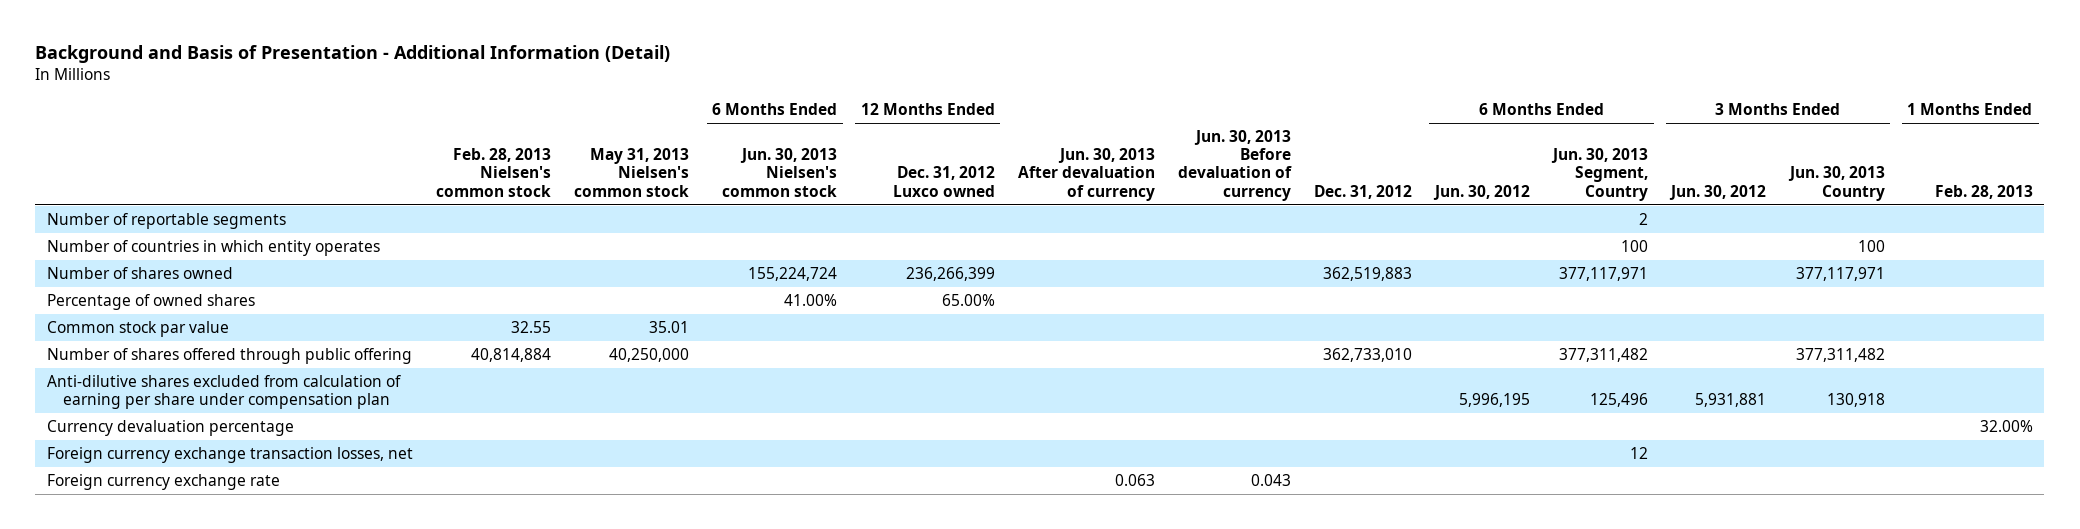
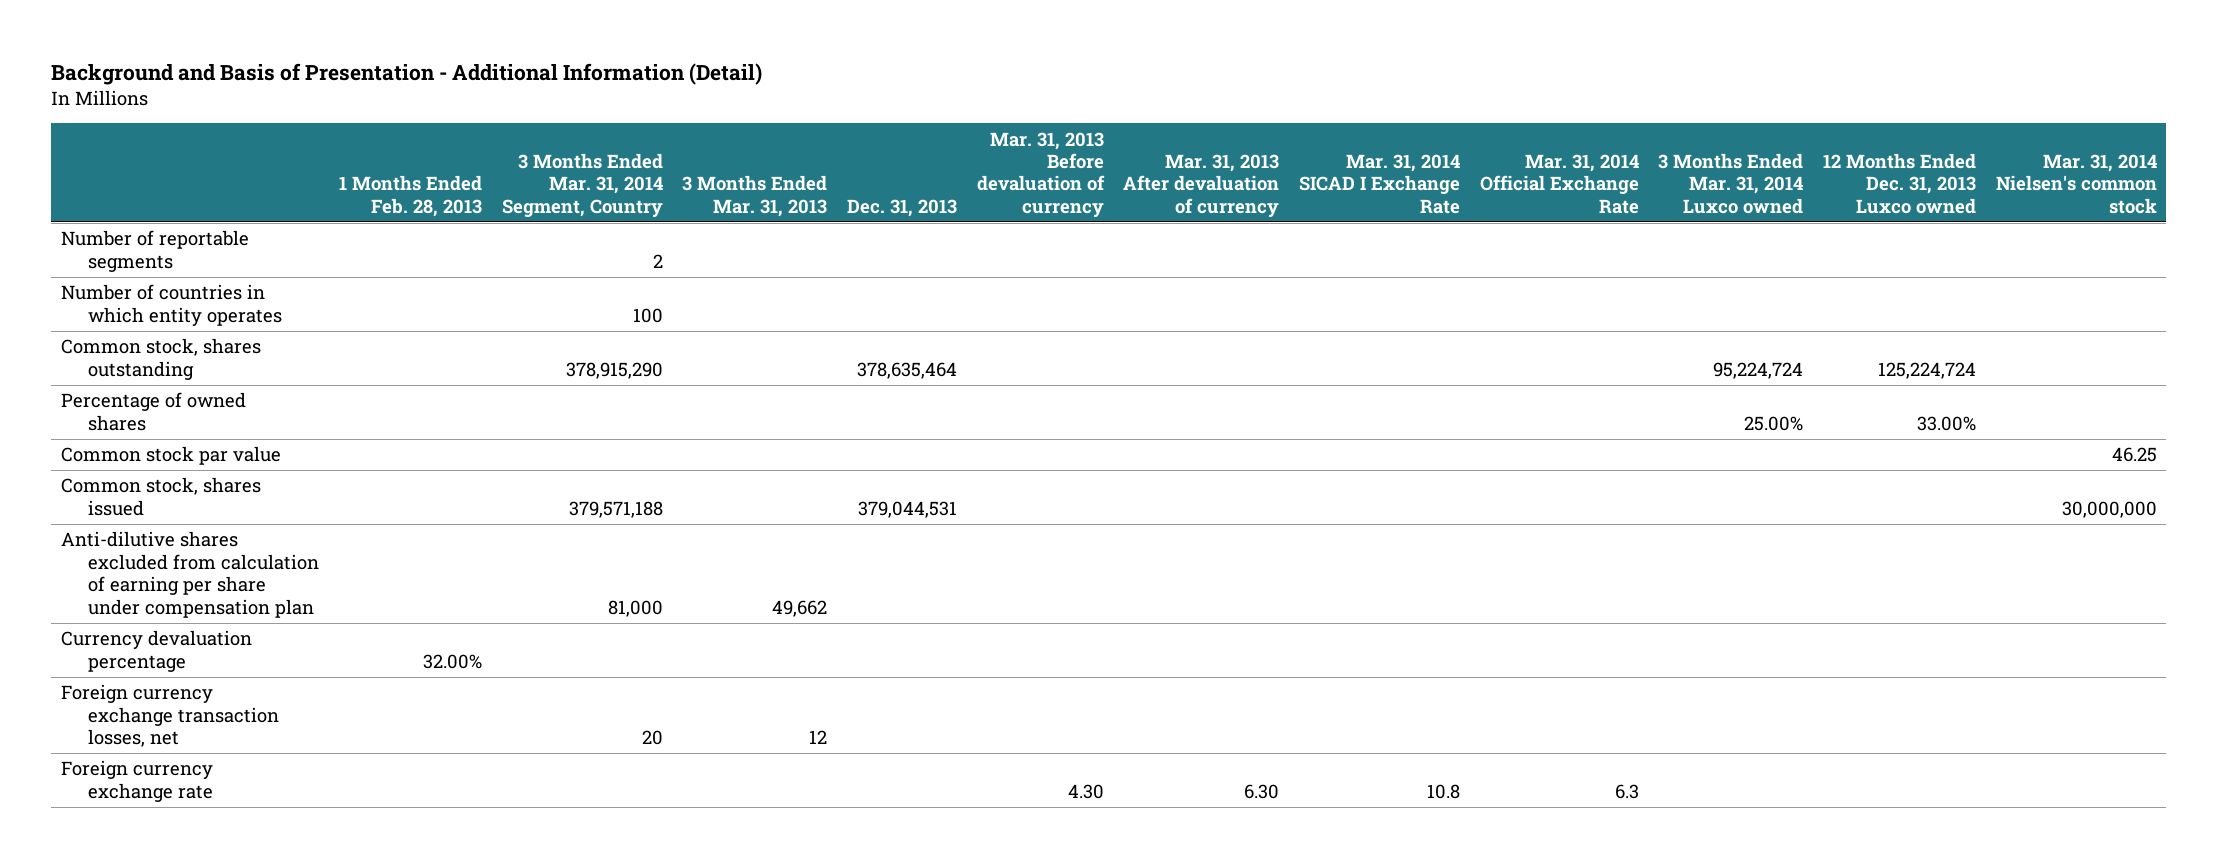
- | Feb. 28, 2013 Nielsen's common stock | May 31, 2013 Nielsen's common stock | 6 Months Ended Jun. 30, 2013 Nielsen's common stock | 12 Months Ended Dec. 31, 2012 Luxco owned | Jun. 30, 2013 After devaluation of currency | Jun. 30, 2013 Before devaluation of currency | Dec. 31, 2012 | 6 Months Ended Jun. 30, 2012 | 6 Months Ended Jun. 30, 2013 Segment, Country | 3 Months Ended Jun. 30, 2012 | 3 Months Ended Jun. 30, 2013 Country | 1 Months Ended Feb. 28, 2013
+ | 1 Months Ended Feb. 28, 2013 | 3 Months Ended Mar. 31, 2014 Segment, Country | 3 Months Ended Mar. 31, 2013 | Dec. 31, 2013 | Mar. 31, 2013 Before devaluation of currency | Mar. 31, 2013 After devaluation of currency | Mar. 31, 2014 SICAD I Exchange Rate | Mar. 31, 2014 Official Exchange Rate | 3 Months Ended Mar. 31, 2014 Luxco owned | 12 Months Ended Dec. 31, 2013 Luxco owned | Mar. 31, 2014 Nielsen's common stock
- Number of shares owned | | | 155,224,724 | 236,266,399 | | | 362,519,883 | | 377,117,971 | | 377,117,971 |
+ Common stock, shares outstanding | | 378,915,290 | | 378,635,464 | | | | | 95,224,724 | 125,224,724 |
- Number of shares offered through public offering | 40,814,884 | 40,250,000 | | | | | 362,733,010 | | 377,311,482 | | 377,311,482 |
+ Common stock, shares issued | | 379,571,188 | | 379,044,531 | | | | | | | 30,000,000

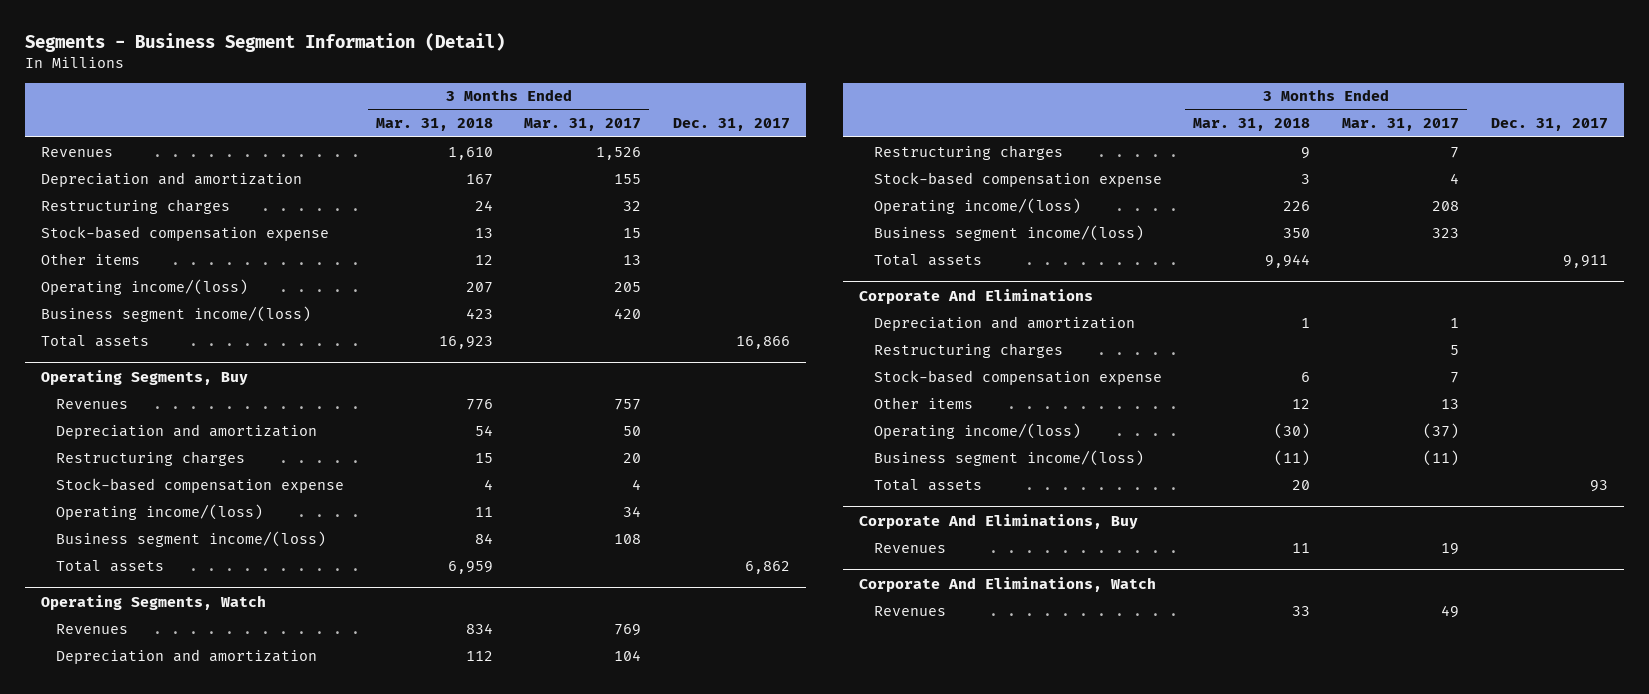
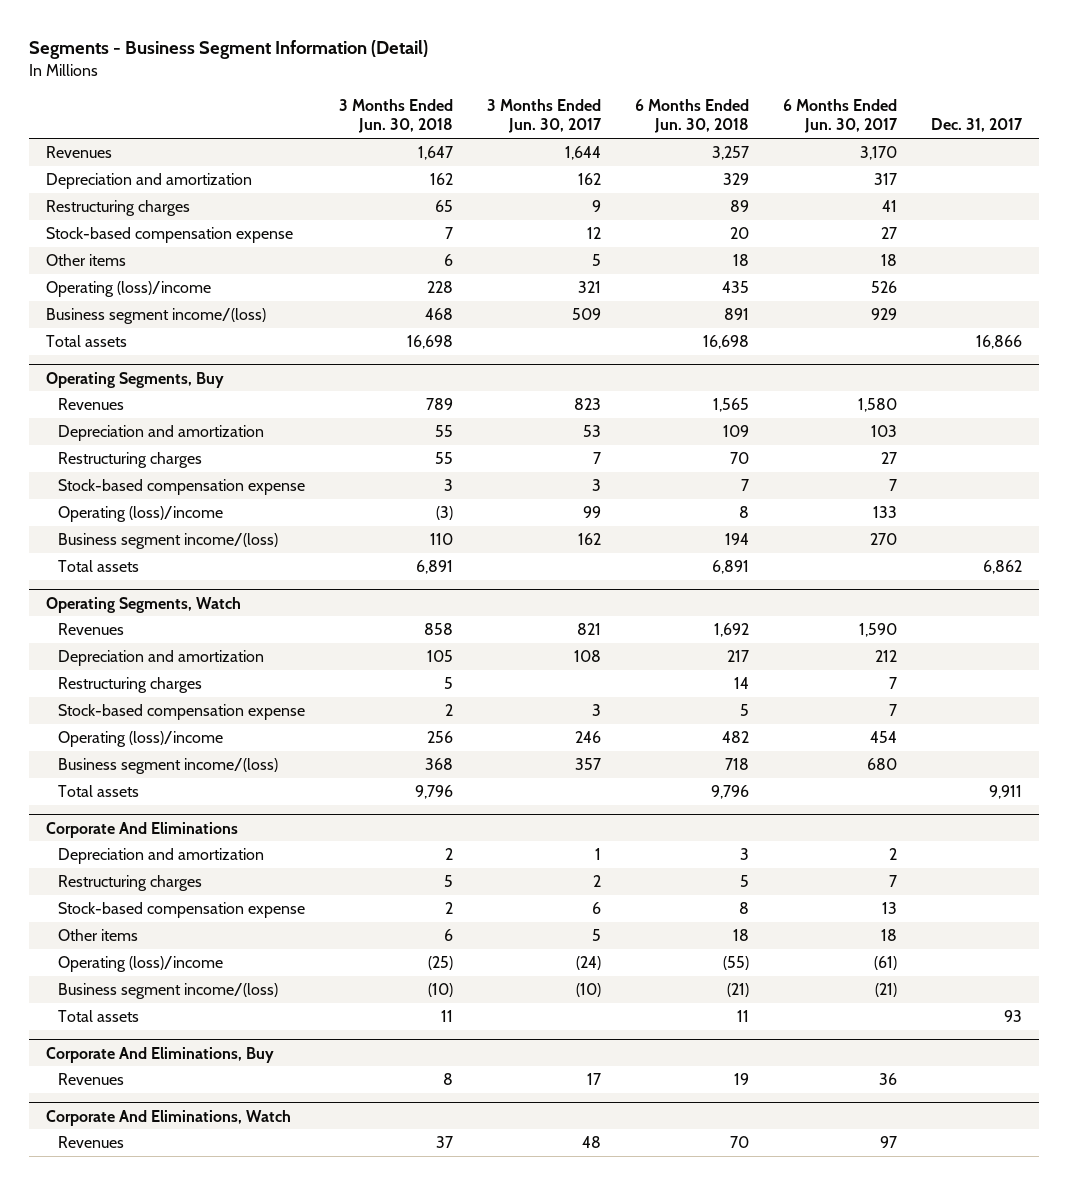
- | 3 Months Ended Mar. 31, 2018 | 3 Months Ended Mar. 31, 2017 | Dec. 31, 2017
+ | 3 Months Ended Jun. 30, 2018 | 3 Months Ended Jun. 30, 2017 | 6 Months Ended Jun. 30, 2018 | 6 Months Ended Jun. 30, 2017 | Dec. 31, 2017
- Operating income/(loss) | 207 | 205 |
+ Operating (loss)/income | 228 | 321 | 435 | 526 |
@ Operating Segments, Buy
- Operating income/(loss) | 11 | 34 |
+ Operating (loss)/income | (3) | 99 | 8 | 133 |
@ Operating Segments, Watch
- Operating income/(loss) | 226 | 208 |
+ Operating (loss)/income | 256 | 246 | 482 | 454 |
@ Corporate And Eliminations
- Operating income/(loss) | (30) | (37) |
+ Operating (loss)/income | (25) | (24) | (55) | (61) |

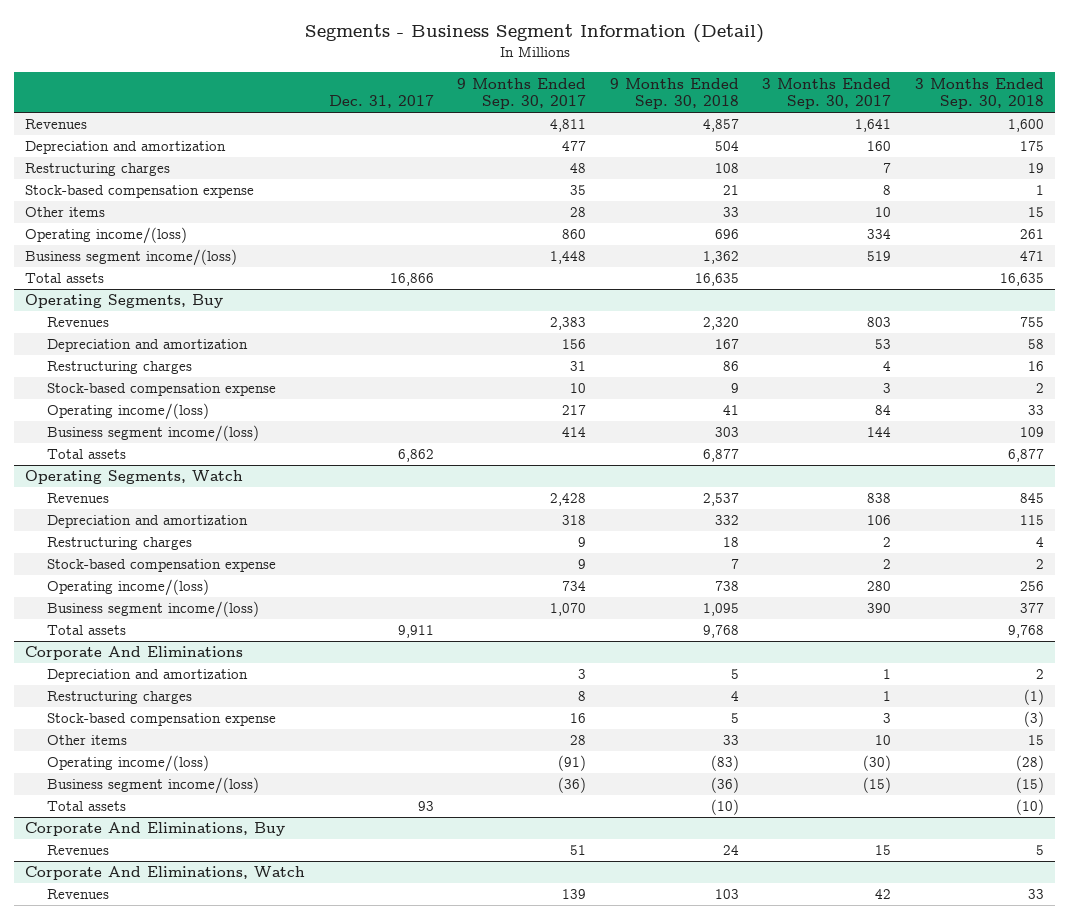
- | 3 Months Ended Jun. 30, 2018 | 3 Months Ended Jun. 30, 2017 | 6 Months Ended Jun. 30, 2018 | 6 Months Ended Jun. 30, 2017 | Dec. 31, 2017
+ | Dec. 31, 2017 | 9 Months Ended Sep. 30, 2017 | 9 Months Ended Sep. 30, 2018 | 3 Months Ended Sep. 30, 2017 | 3 Months Ended Sep. 30, 2018
- Operating (loss)/income | 228 | 321 | 435 | 526 |
+ Operating income/(loss) | | 860 | 696 | 334 | 261
@ Operating Segments, Buy
- Operating (loss)/income | (3) | 99 | 8 | 133 |
+ Operating income/(loss) | | 217 | 41 | 84 | 33
@ Operating Segments, Watch
- Operating (loss)/income | 256 | 246 | 482 | 454 |
+ Operating income/(loss) | | 734 | 738 | 280 | 256
@ Corporate And Eliminations
- Operating (loss)/income | (25) | (24) | (55) | (61) |
+ Operating income/(loss) | | (91) | (83) | (30) | (28)

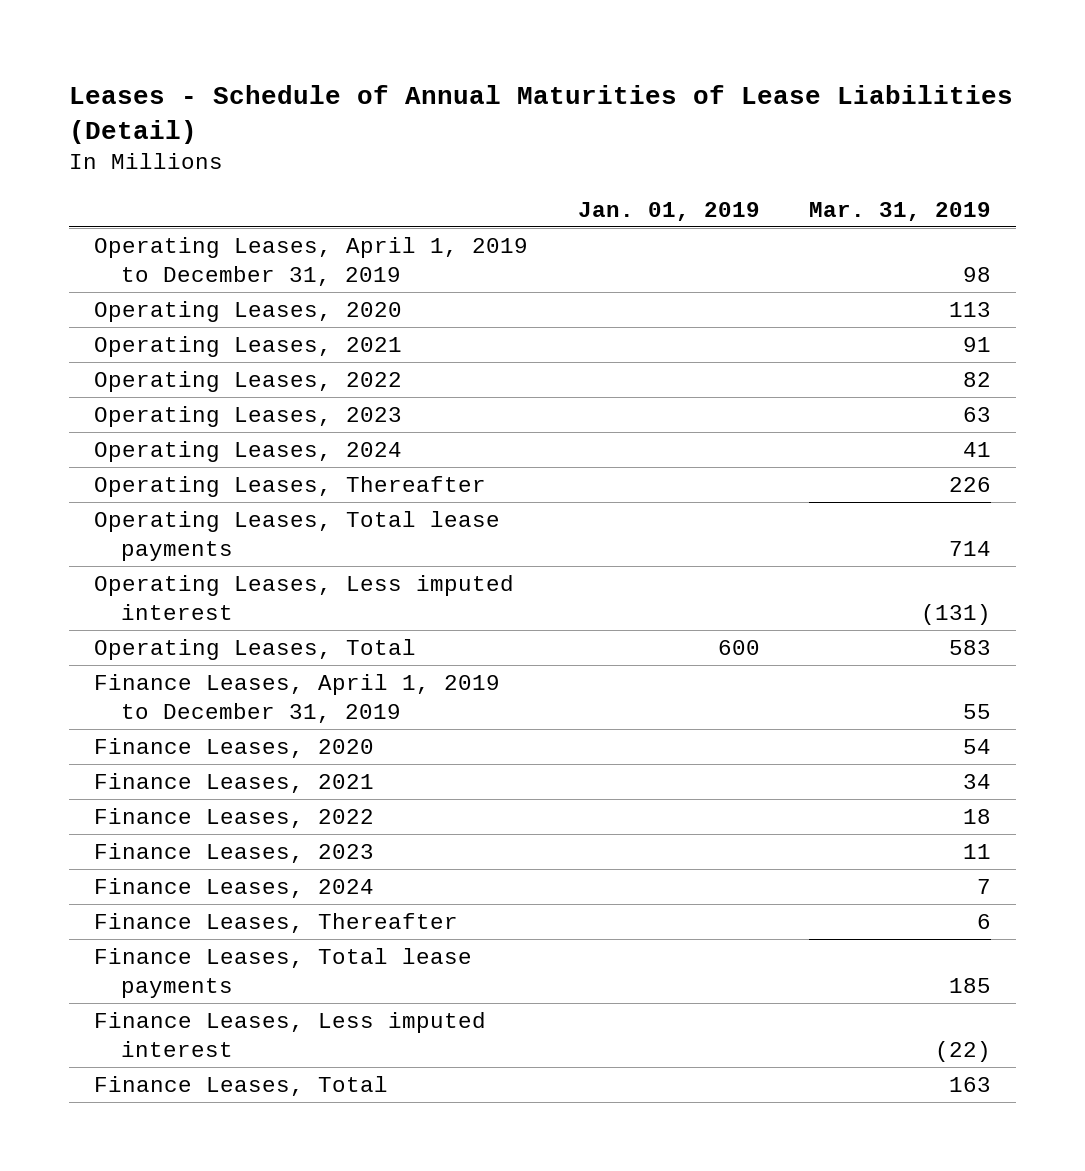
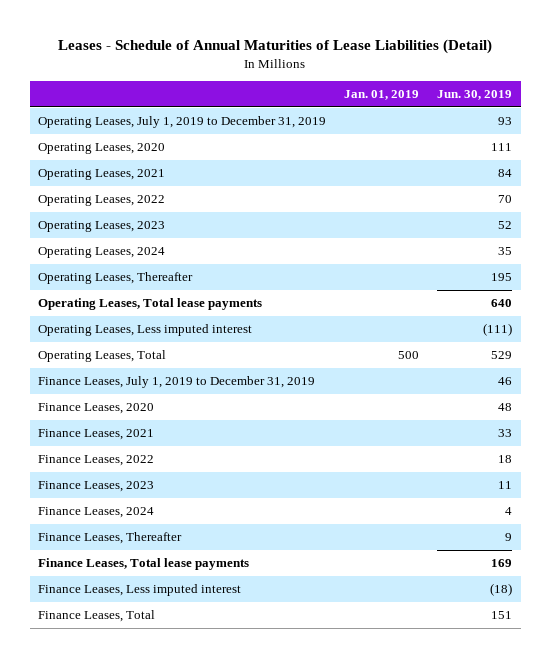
- | Jan. 01, 2019 | Mar. 31, 2019
+ | Jan. 01, 2019 | Jun. 30, 2019
- Operating Leases, April 1, 2019 to December 31, 2019 | | 98
+ Operating Leases, July 1, 2019 to December 31, 2019 | | 93
- Operating Leases, Total | 600 | 583
- Finance Leases, April 1, 2019 to December 31, 2019 | | 55
+ Operating Leases, Total | 500 | 529
+ Finance Leases, July 1, 2019 to December 31, 2019 | | 46

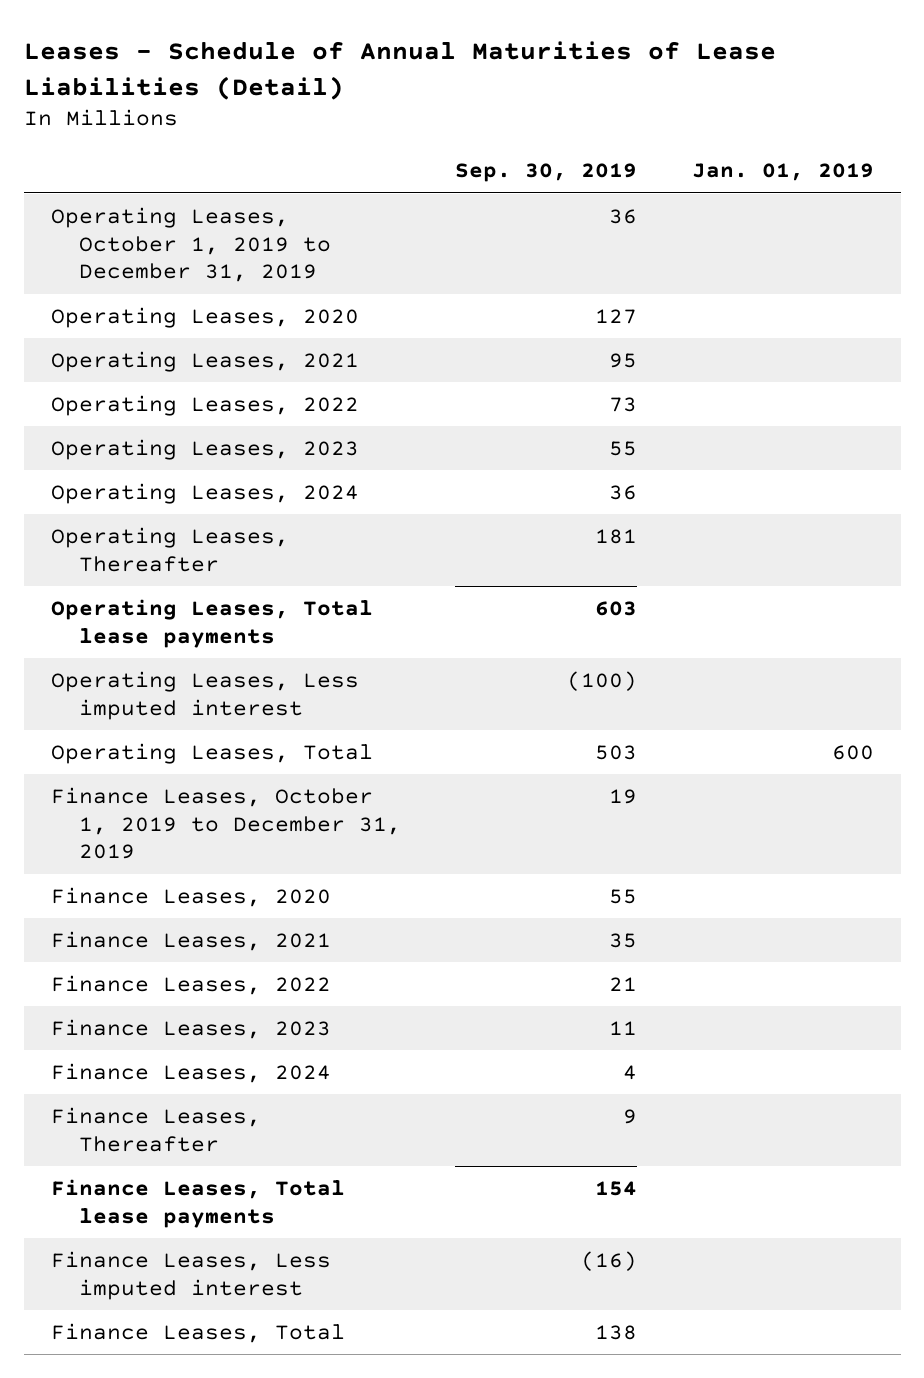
- | Jan. 01, 2019 | Jun. 30, 2019
+ | Sep. 30, 2019 | Jan. 01, 2019
- Operating Leases, July 1, 2019 to December 31, 2019 | | 93
+ Operating Leases, October 1, 2019 to December 31, 2019 | 36 |
- Operating Leases, Total | 500 | 529
- Finance Leases, July 1, 2019 to December 31, 2019 | | 46
+ Operating Leases, Total | 503 | 600
+ Finance Leases, October 1, 2019 to December 31, 2019 | 19 |

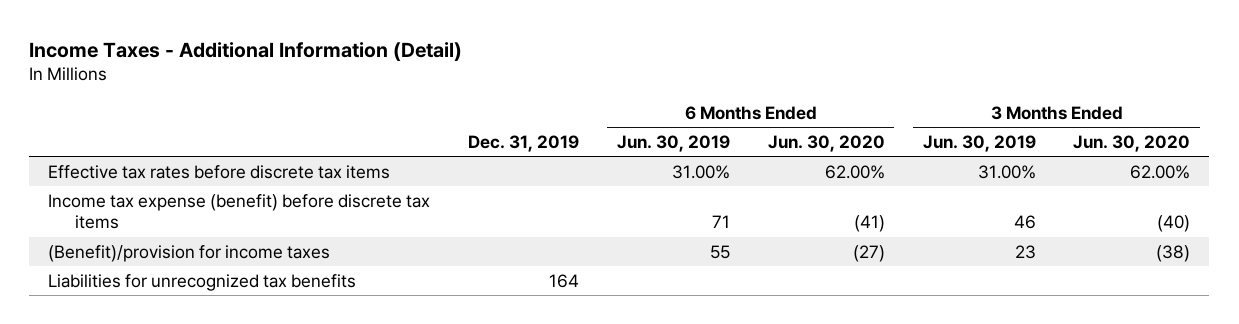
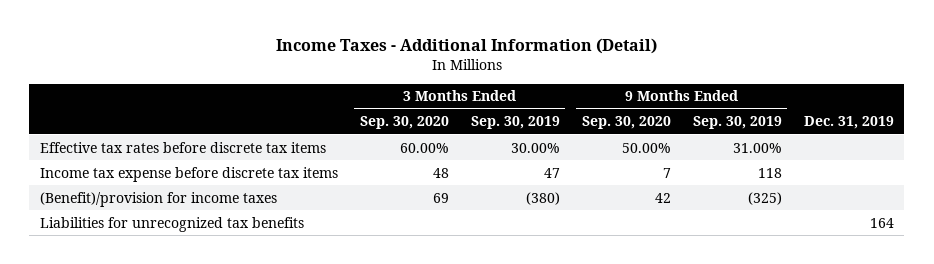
- | Dec. 31, 2019 | 6 Months Ended Jun. 30, 2019 | 6 Months Ended Jun. 30, 2020 | 3 Months Ended Jun. 30, 2019 | 3 Months Ended Jun. 30, 2020
+ | 3 Months Ended Sep. 30, 2020 | 3 Months Ended Sep. 30, 2019 | 9 Months Ended Sep. 30, 2020 | 9 Months Ended Sep. 30, 2019 | Dec. 31, 2019
- Income tax expense (benefit) before discrete tax items | | 71 | (41) | 46 | (40)
+ Income tax expense before discrete tax items | 48 | 47 | 7 | 118 |

